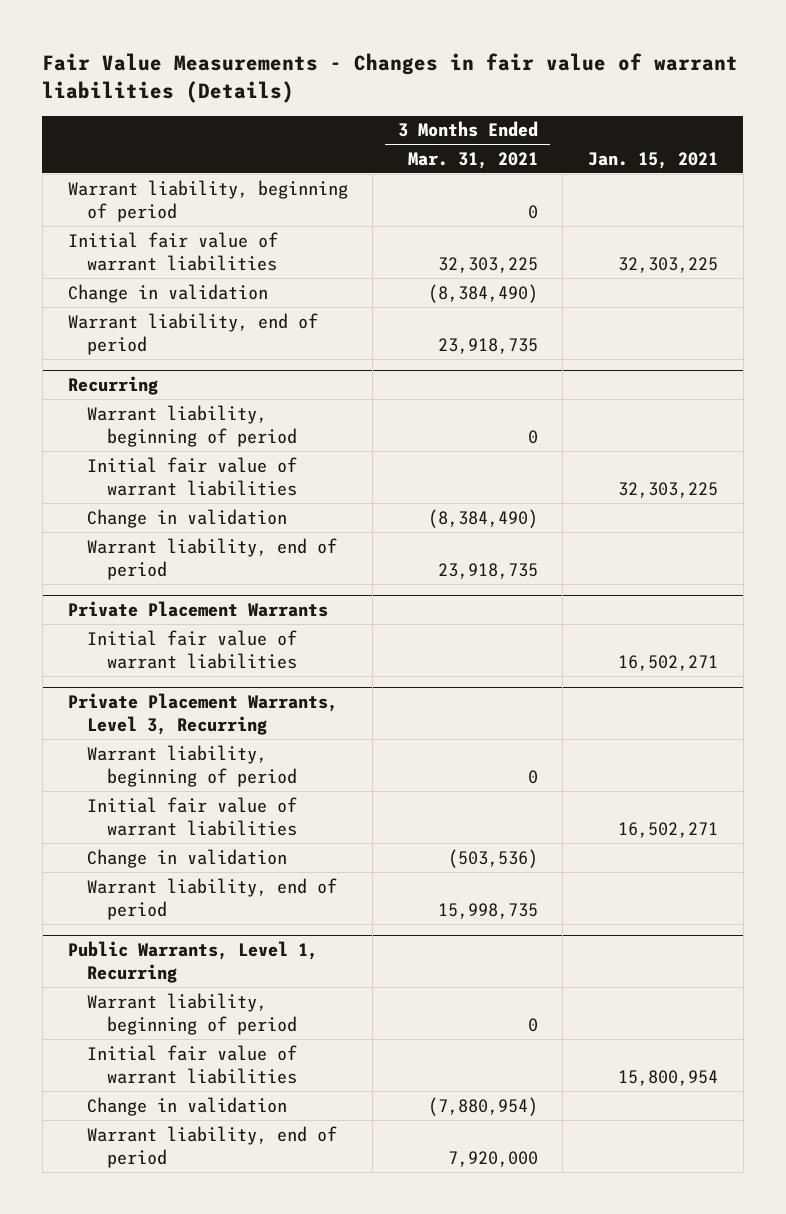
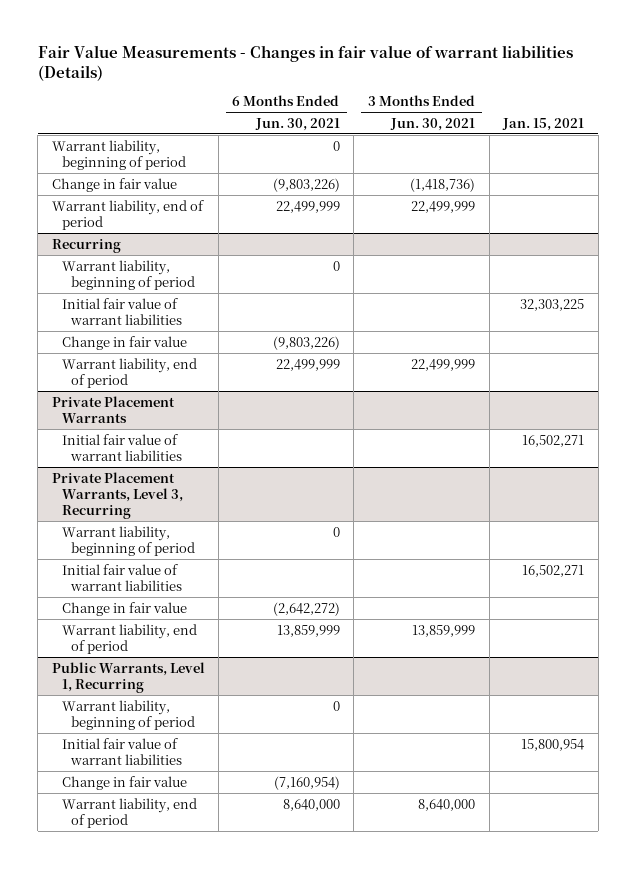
- | 3 Months Ended Mar. 31, 2021 | Jan. 15, 2021
+ | 6 Months Ended Jun. 30, 2021 | 3 Months Ended Jun. 30, 2021 | Jan. 15, 2021
- Initial fair value of warrant liabilities | 32,303,225 | 32,303,225
- Change in validation | (8,384,490) |
+ Change in fair value | (9,803,226) | (1,418,736) |
@ Recurring
- Change in validation | (8,384,490) |
+ Change in fair value | (9,803,226) | |
@ Private Placement Warrants, Level 3, Recurring
- Change in validation | (503,536) |
+ Change in fair value | (2,642,272) | |
@ Public Warrants, Level 1, Recurring
- Change in validation | (7,880,954) |
+ Change in fair value | (7,160,954) | |

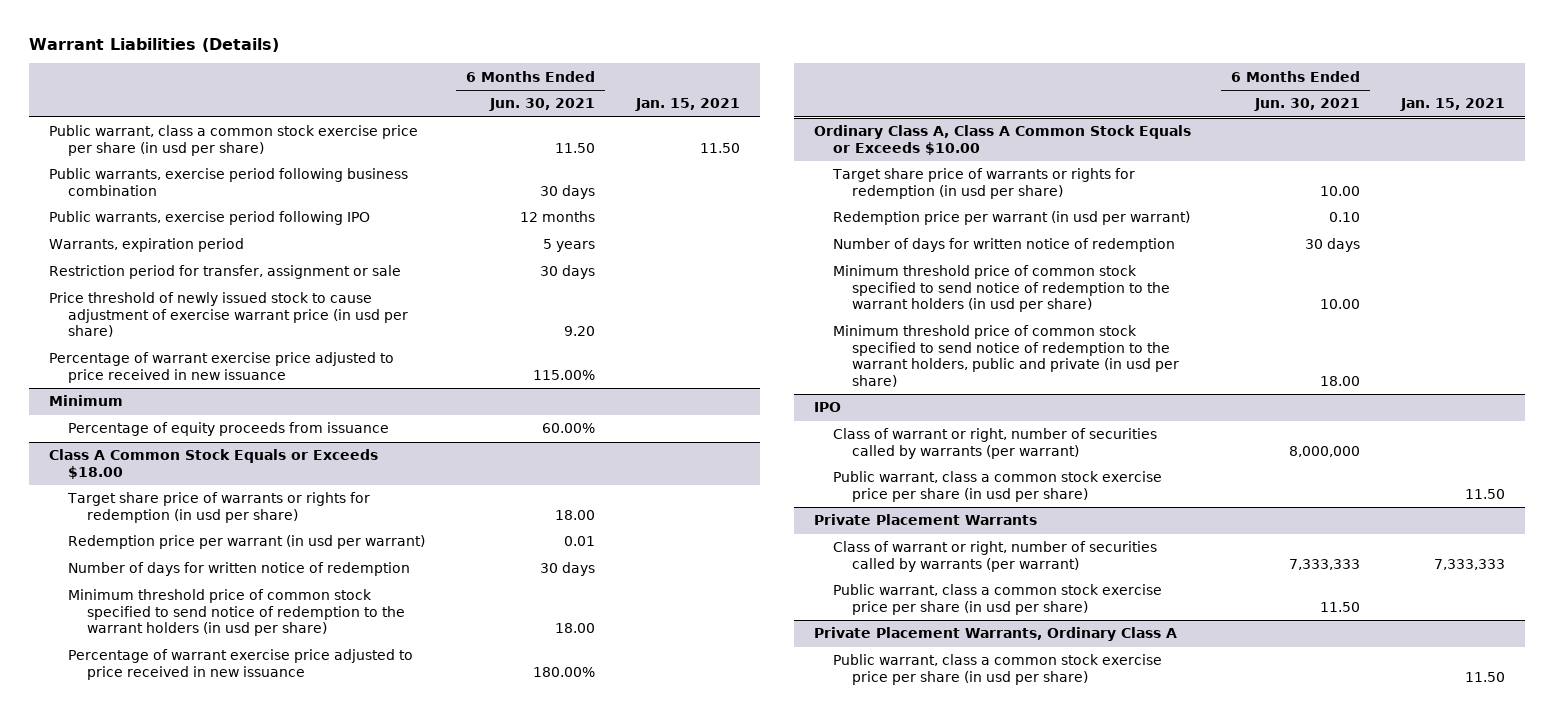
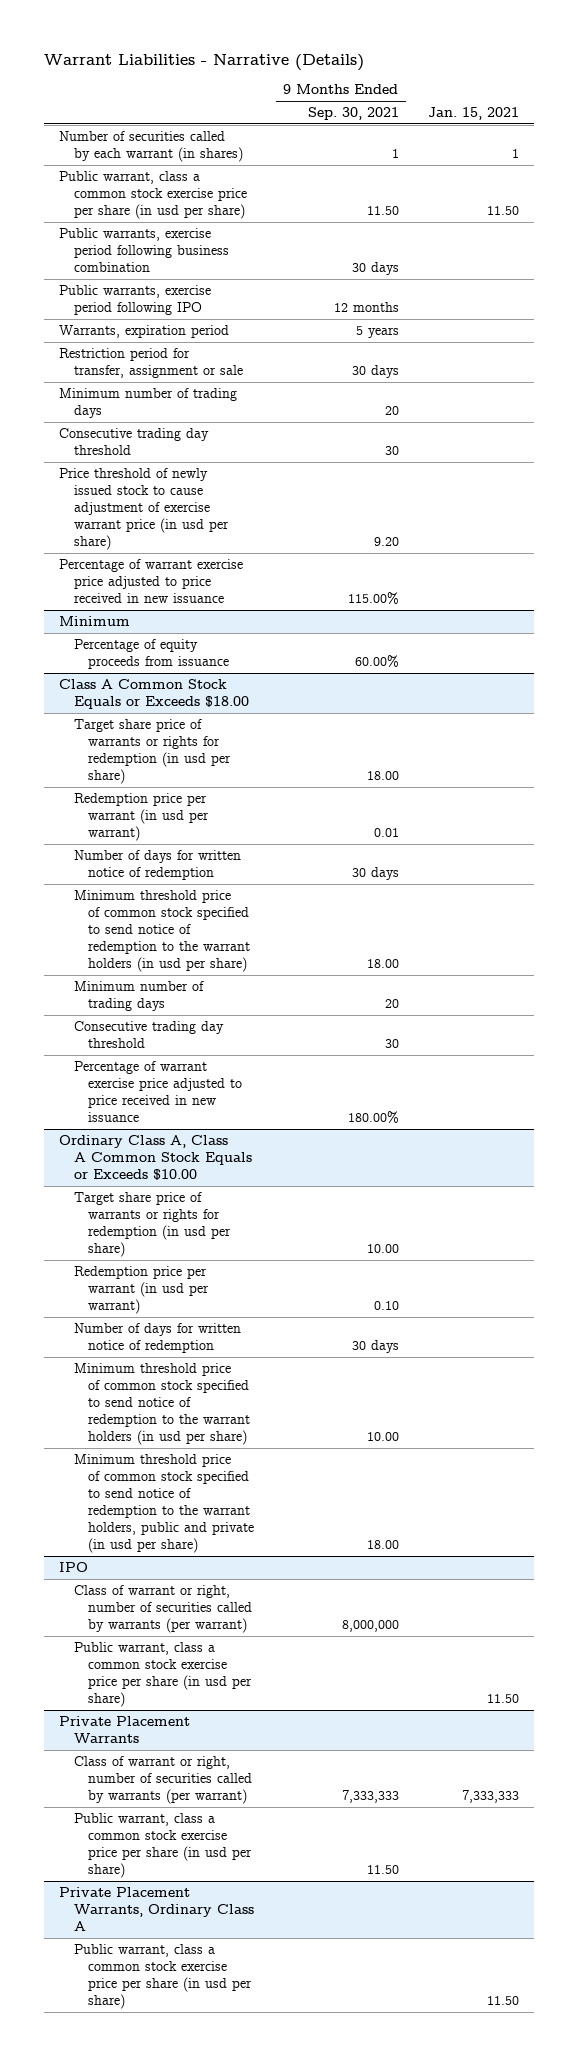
- Warrant Liabilities (Details)
+ Warrant Liabilities - Narrative (Details)
- | 6 Months Ended Jun. 30, 2021 | Jan. 15, 2021
+ | 9 Months Ended Sep. 30, 2021 | Jan. 15, 2021
+ Number of securities called by each warrant (in shares) | 1 | 1
+ Minimum number of trading days | 20 |
+ Consecutive trading day threshold | 30 |
@ Class A Common Stock Equals or Exceeds $18.00
+ Minimum number of trading days | 20 |
+ Consecutive trading day threshold | 30 |

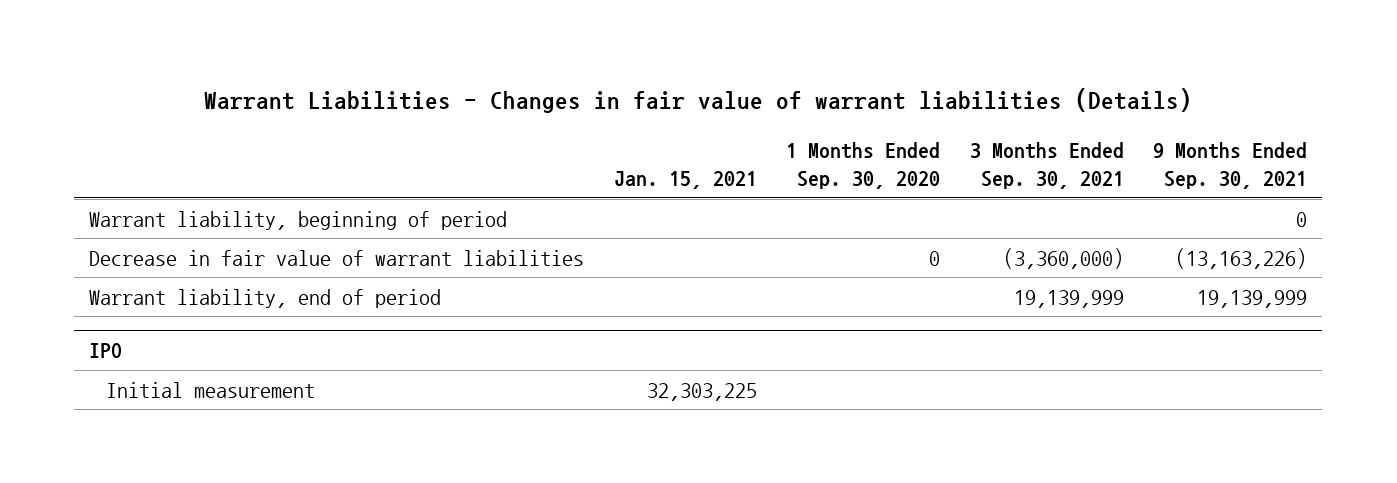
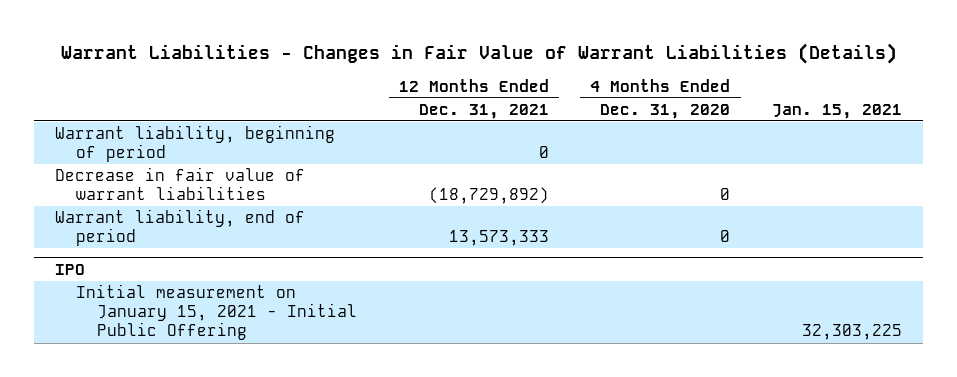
- Warrant Liabilities - Changes in fair value of warrant liabilities (Details)
+ Warrant Liabilities - Changes in Fair Value of Warrant Liabilities (Details)
- | Jan. 15, 2021 | 1 Months Ended Sep. 30, 2020 | 3 Months Ended Sep. 30, 2021 | 9 Months Ended Sep. 30, 2021
+ | 12 Months Ended Dec. 31, 2021 | 4 Months Ended Dec. 31, 2020 | Jan. 15, 2021
@ IPO
- Initial measurement | 32,303,225 | | |
+ Initial measurement on January 15, 2021 - Initial Public Offering | | | 32,303,225

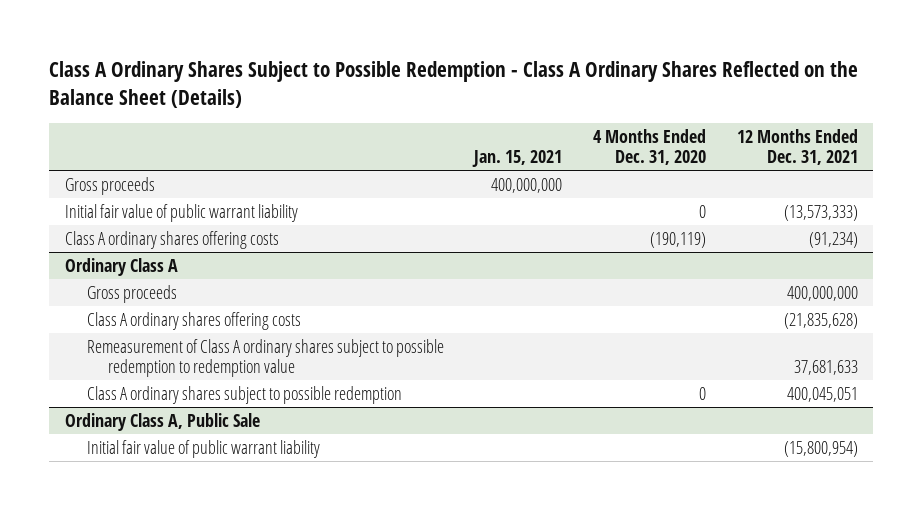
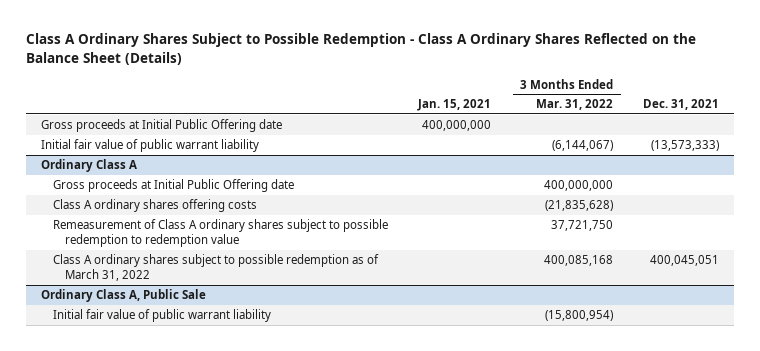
- | Jan. 15, 2021 | 4 Months Ended Dec. 31, 2020 | 12 Months Ended Dec. 31, 2021
+ | Jan. 15, 2021 | 3 Months Ended Mar. 31, 2022 | Dec. 31, 2021
- Gross proceeds | 400,000,000 | |
+ Gross proceeds at Initial Public Offering date | 400,000,000 | |
- Class A ordinary shares offering costs | | (190,119) | (91,234)
@ Ordinary Class A
- Gross proceeds | | | 400,000,000
+ Gross proceeds at Initial Public Offering date | | 400,000,000 |
- Class A ordinary shares subject to possible redemption | | 0 | 400,045,051
+ Class A ordinary shares subject to possible redemption as of March 31, 2022 | | 400,085,168 | 400,045,051

